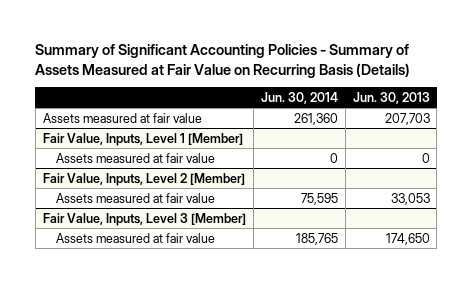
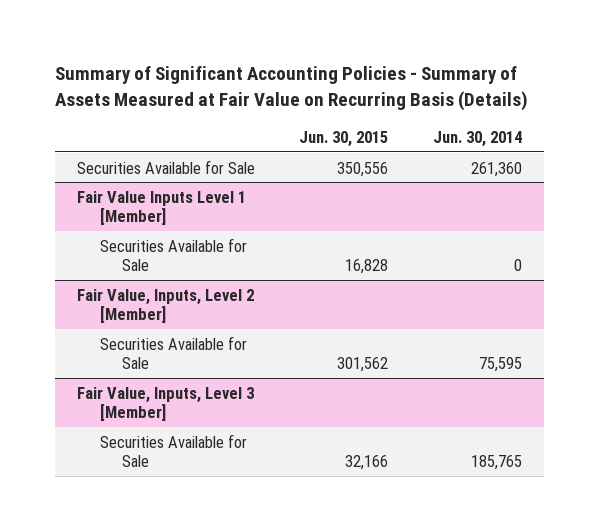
- | Jun. 30, 2014 | Jun. 30, 2013
+ | Jun. 30, 2015 | Jun. 30, 2014
- Assets measured at fair value | 261,360 | 207,703
- Fair Value, Inputs, Level 1 [Member]
- Assets measured at fair value | 0 | 0
+ Securities Available for Sale | 350,556 | 261,360
+ Fair Value Inputs Level 1 [Member]
+ Securities Available for Sale | 16,828 | 0
@ Fair Value, Inputs, Level 2 [Member]
- Assets measured at fair value | 75,595 | 33,053
+ Securities Available for Sale | 301,562 | 75,595
@ Fair Value, Inputs, Level 3 [Member]
- Assets measured at fair value | 185,765 | 174,650
+ Securities Available for Sale | 32,166 | 185,765

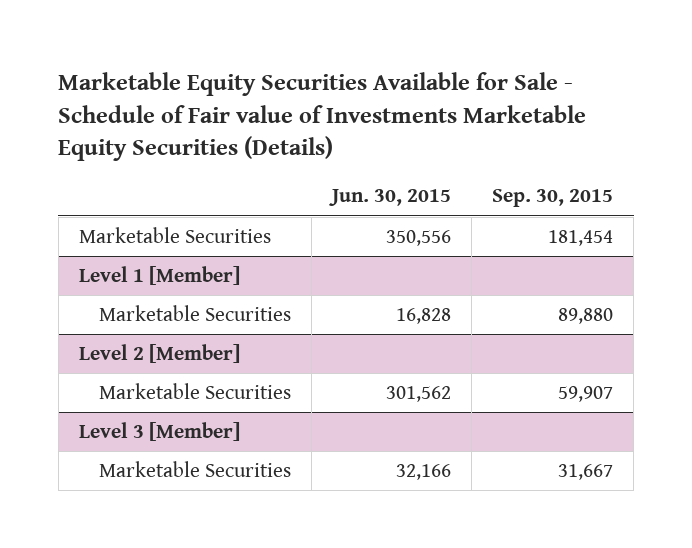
- Summary of Significant Accounting Policies - Summary of Assets Measured at Fair Value on Recurring Basis (Details)
+ Marketable Equity Securities Available for Sale - Schedule of Fair value of Investments Marketable Equity Securities (Details)
- | Jun. 30, 2015 | Jun. 30, 2014
+ | Jun. 30, 2015 | Sep. 30, 2015
- Securities Available for Sale | 350,556 | 261,360
- Fair Value Inputs Level 1 [Member]
- Securities Available for Sale | 16,828 | 0
- Fair Value, Inputs, Level 2 [Member]
- Securities Available for Sale | 301,562 | 75,595
- Fair Value, Inputs, Level 3 [Member]
- Securities Available for Sale | 32,166 | 185,765
+ Marketable Securities | 350,556 | 181,454
+ Level 1 [Member]
+ Marketable Securities | 16,828 | 89,880
+ Level 2 [Member]
+ Marketable Securities | 301,562 | 59,907
+ Level 3 [Member]
+ Marketable Securities | 32,166 | 31,667

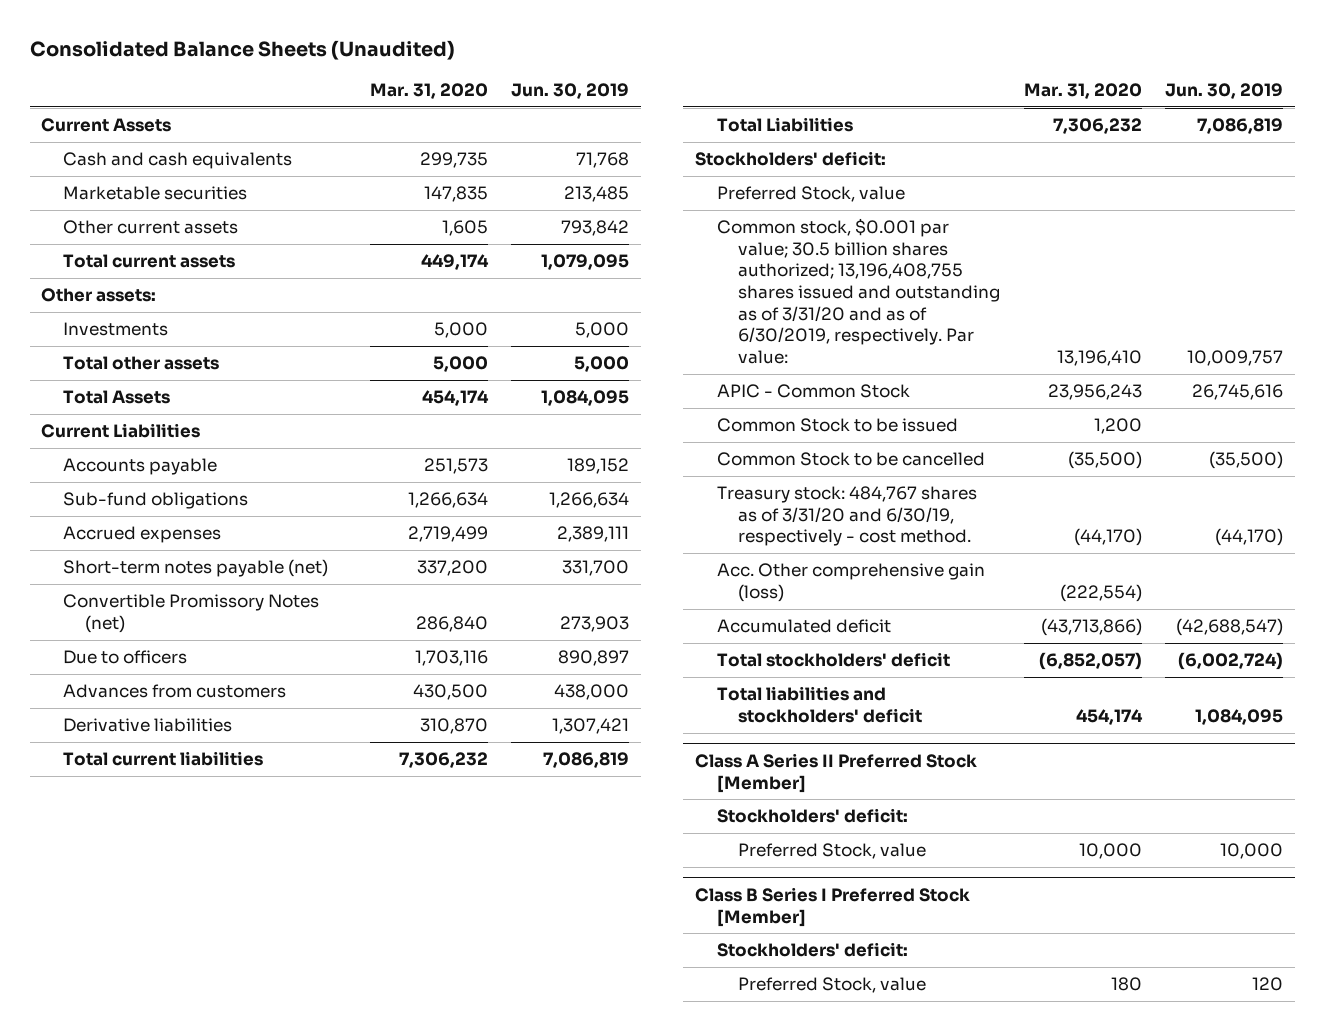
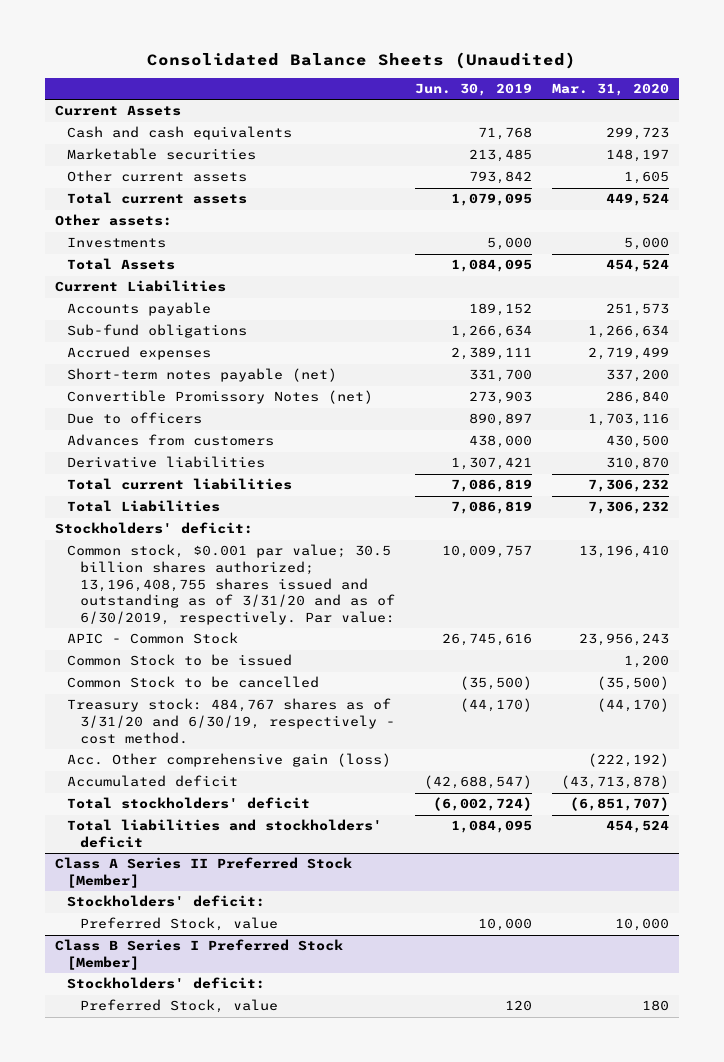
- | Mar. 31, 2020 | Jun. 30, 2019
+ | Jun. 30, 2019 | Mar. 31, 2020
- Cash and cash equivalents | 299,735 | 71,768
- Marketable securities | 147,835 | 213,485
+ Cash and cash equivalents | 71,768 | 299,723
+ Marketable securities | 213,485 | 148,197
- Total current assets | 449,174 | 1,079,095
+ Total current assets | 1,079,095 | 449,524
- Total other assets | 5,000 | 5,000
- Total Assets | 454,174 | 1,084,095
+ Total Assets | 1,084,095 | 454,524
- Preferred Stock, value
- Acc. Other comprehensive gain (loss) | (222,554) |
- Accumulated deficit | (43,713,866) | (42,688,547)
- Total stockholders' deficit | (6,852,057) | (6,002,724)
- Total liabilities and stockholders' deficit | 454,174 | 1,084,095
+ Acc. Other comprehensive gain (loss) | | (222,192)
+ Accumulated deficit | (42,688,547) | (43,713,878)
+ Total stockholders' deficit | (6,002,724) | (6,851,707)
+ Total liabilities and stockholders' deficit | 1,084,095 | 454,524

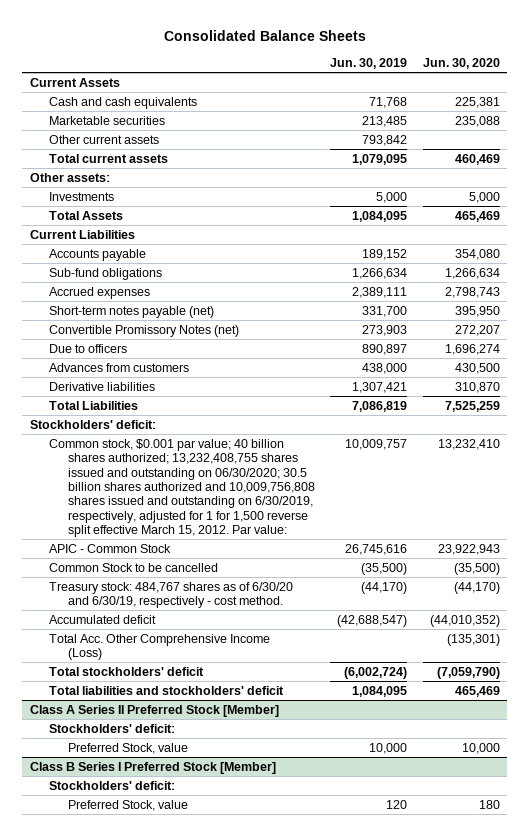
- Consolidated Balance Sheets (Unaudited)
+ Consolidated Balance Sheets
- | Jun. 30, 2019 | Mar. 31, 2020
+ | Jun. 30, 2019 | Jun. 30, 2020
- Total current liabilities | 7,086,819 | 7,306,232
- Common stock, $0.001 par value; 30.5 billion shares authorized; 13,196,408,755 shares issued and outstanding as of 3/31/20 and as of 6/30/2019, respectively. Par value: | 10,009,757 | 13,196,410
+ Common stock, $0.001 par value; 40 billion shares authorized; 13,232,408,755 shares issued and outstanding on 06/30/2020; 30.5 billion shares authorized and 10,009,756,808 shares issued and outstanding on 6/30/2019, respectively, adjusted for 1 for 1,500 reverse split effective March 15, 2012. Par value: | 10,009,757 | 13,232,410
- Common Stock to be issued | | 1,200
- Treasury stock: 484,767 shares as of 3/31/20 and 6/30/19, respectively - cost method. | (44,170) | (44,170)
- Acc. Other comprehensive gain (loss) | | (222,192)
+ Treasury stock: 484,767 shares as of 6/30/20 and 6/30/19, respectively - cost method. | (44,170) | (44,170)
+ Total Acc. Other Comprehensive Income (Loss) | | (135,301)

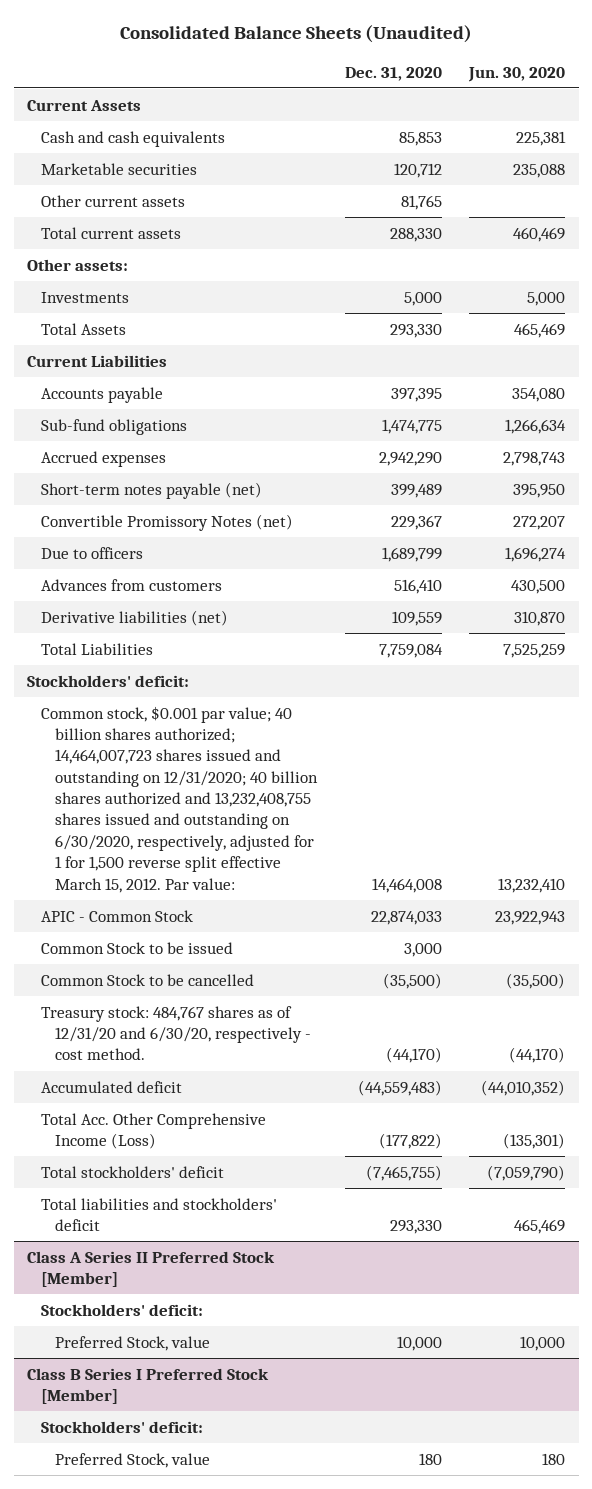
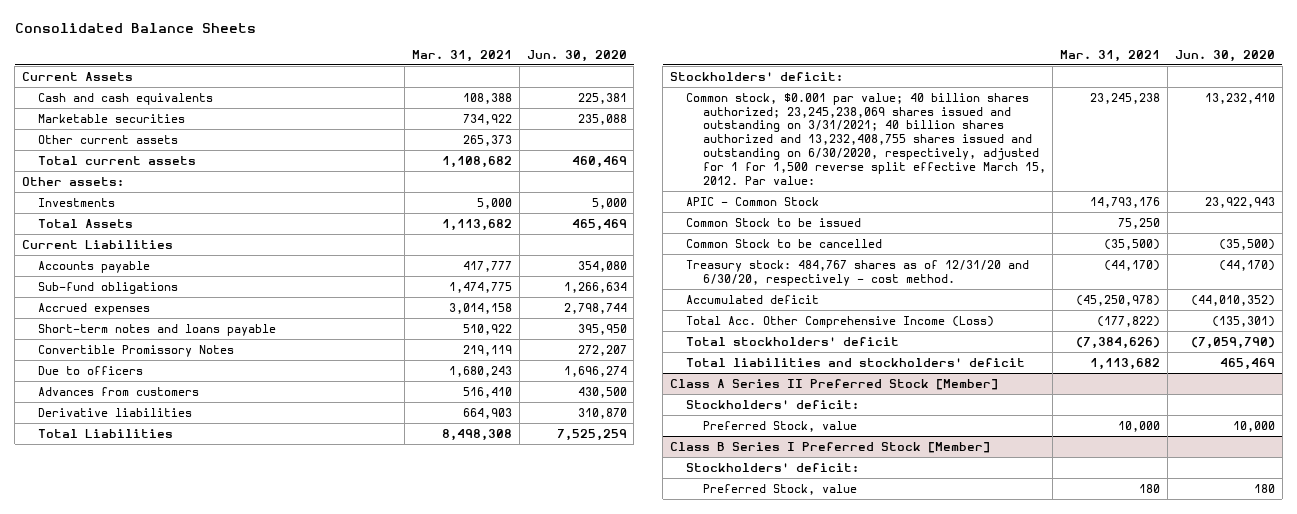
- Consolidated Balance Sheets (Unaudited)
+ Consolidated Balance Sheets
- | Dec. 31, 2020 | Jun. 30, 2020
+ | Mar. 31, 2021 | Jun. 30, 2020
- Accrued expenses | 2,942,290 | 2,798,743
- Short-term notes payable (net) | 399,489 | 395,950
- Convertible Promissory Notes (net) | 229,367 | 272,207
+ Accrued expenses | 3,014,158 | 2,798,744
+ Short-term notes and loans payable | 510,922 | 395,950
+ Convertible Promissory Notes | 219,119 | 272,207
- Derivative liabilities (net) | 109,559 | 310,870
+ Derivative liabilities | 664,903 | 310,870
- Common stock, $0.001 par value; 40 billion shares authorized; 14,464,007,723 shares issued and outstanding on 12/31/2020; 40 billion shares authorized and 13,232,408,755 shares issued and outstanding on 6/30/2020, respectively, adjusted for 1 for 1,500 reverse split effective March 15, 2012. Par value: | 14,464,008 | 13,232,410
+ Common stock, $0.001 par value; 40 billion shares authorized; 23,245,238,069 shares issued and outstanding on 3/31/2021; 40 billion shares authorized and 13,232,408,755 shares issued and outstanding on 6/30/2020, respectively, adjusted for 1 for 1,500 reverse split effective March 15, 2012. Par value: | 23,245,238 | 13,232,410

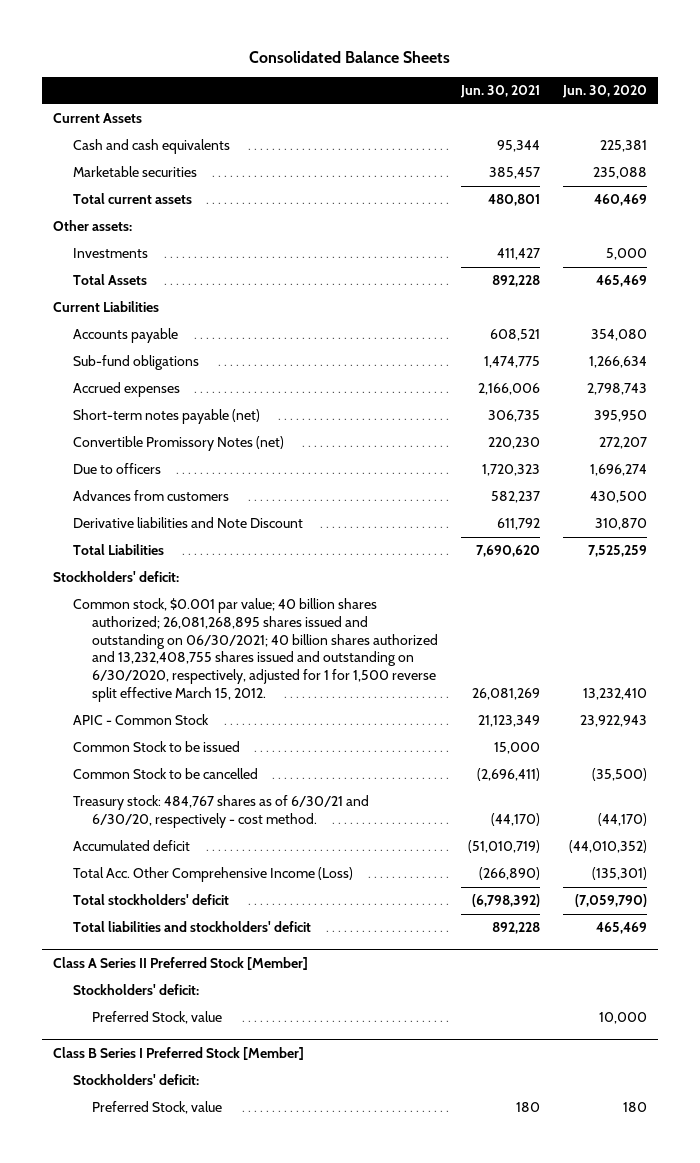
- | Mar. 31, 2021 | Jun. 30, 2020
+ | Jun. 30, 2021 | Jun. 30, 2020
- Other current assets | 265,373 |
- Accrued expenses | 3,014,158 | 2,798,744
- Short-term notes and loans payable | 510,922 | 395,950
- Convertible Promissory Notes | 219,119 | 272,207
+ Accrued expenses | 2,166,006 | 2,798,743
+ Short-term notes payable (net) | 306,735 | 395,950
+ Convertible Promissory Notes (net) | 220,230 | 272,207
- Derivative liabilities | 664,903 | 310,870
+ Derivative liabilities and Note Discount | 611,792 | 310,870
- Common stock, $0.001 par value; 40 billion shares authorized; 23,245,238,069 shares issued and outstanding on 3/31/2021; 40 billion shares authorized and 13,232,408,755 shares issued and outstanding on 6/30/2020, respectively, adjusted for 1 for 1,500 reverse split effective March 15, 2012. Par value: | 23,245,238 | 13,232,410
+ Common stock, $0.001 par value; 40 billion shares authorized; 26,081,268,895 shares issued and outstanding on 06/30/2021; 40 billion shares authorized and 13,232,408,755 shares issued and outstanding on 6/30/2020, respectively, adjusted for 1 for 1,500 reverse split effective March 15, 2012. | 26,081,269 | 13,232,410
- Treasury stock: 484,767 shares as of 12/31/20 and 6/30/20, respectively - cost method. | (44,170) | (44,170)
+ Treasury stock: 484,767 shares as of 6/30/21 and 6/30/20, respectively - cost method. | (44,170) | (44,170)

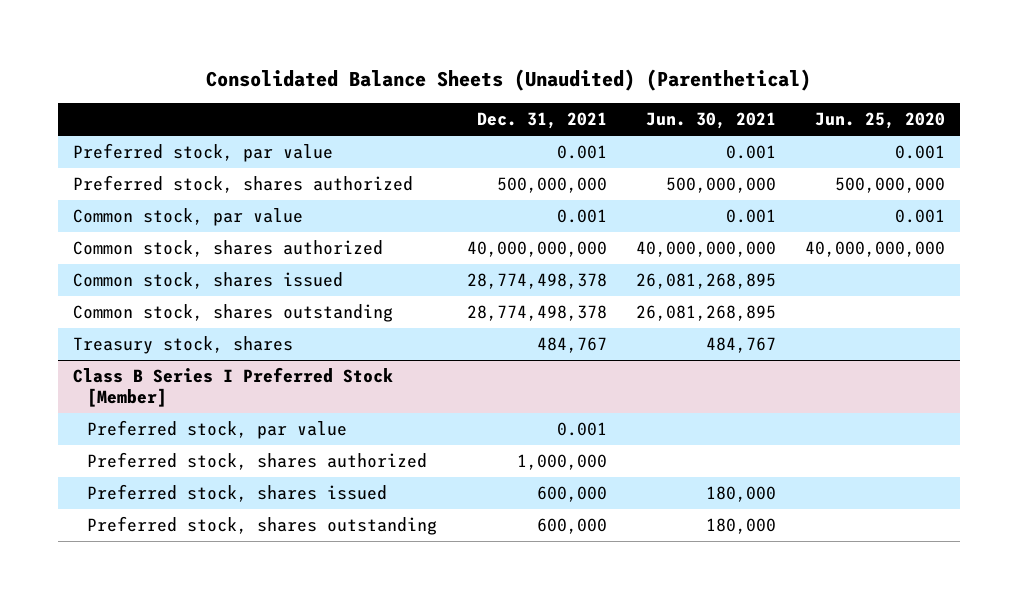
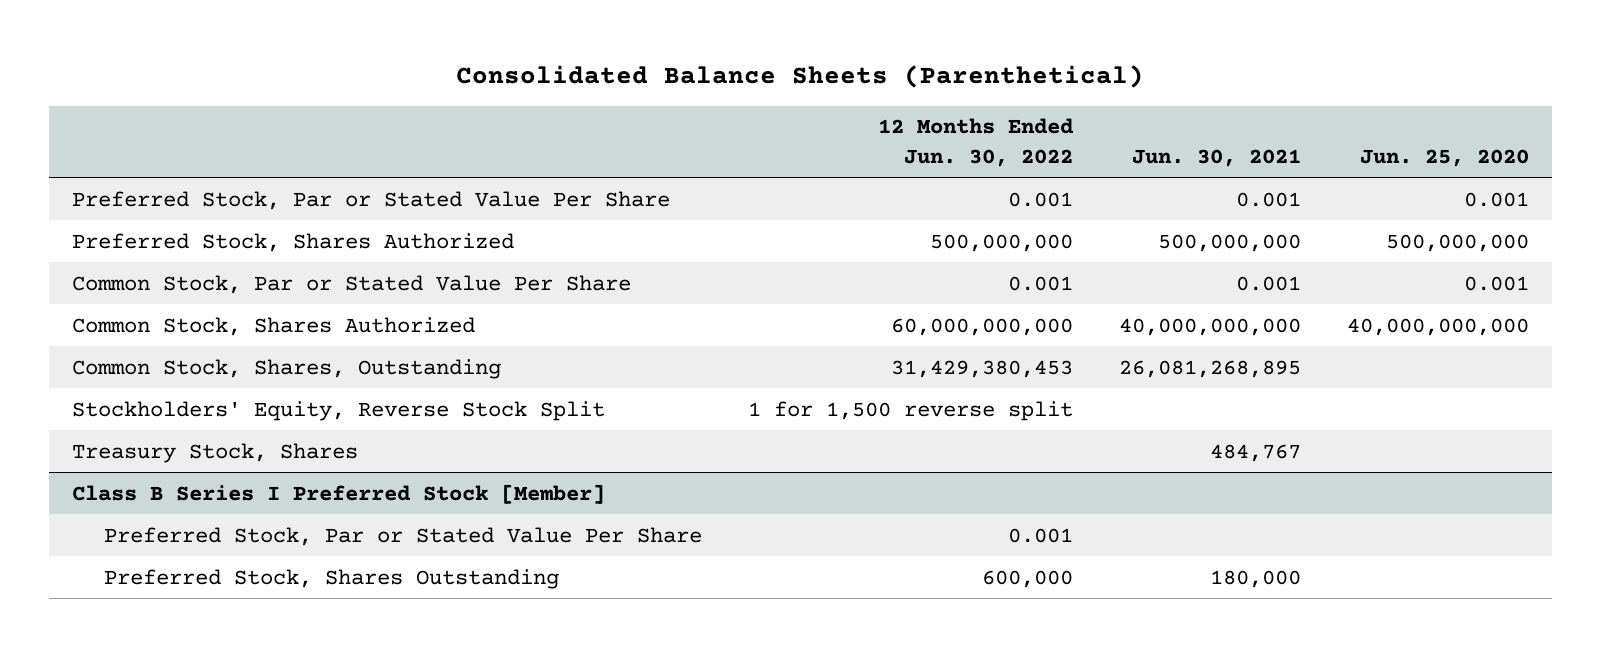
- Consolidated Balance Sheets (Unaudited) (Parenthetical)
+ Consolidated Balance Sheets (Parenthetical)
- | Dec. 31, 2021 | Jun. 30, 2021 | Jun. 25, 2020
+ | 12 Months Ended Jun. 30, 2022 | Jun. 30, 2021 | Jun. 25, 2020
- Preferred stock, par value | 0.001 | 0.001 | 0.001
- Preferred stock, shares authorized | 500,000,000 | 500,000,000 | 500,000,000
- Common stock, par value | 0.001 | 0.001 | 0.001
- Common stock, shares authorized | 40,000,000,000 | 40,000,000,000 | 40,000,000,000
- Common stock, shares issued | 28,774,498,378 | 26,081,268,895 |
- Common stock, shares outstanding | 28,774,498,378 | 26,081,268,895 |
- Treasury stock, shares | 484,767 | 484,767 |
+ Preferred Stock, Par or Stated Value Per Share | 0.001 | 0.001 | 0.001
+ Preferred Stock, Shares Authorized | 500,000,000 | 500,000,000 | 500,000,000
+ Common Stock, Par or Stated Value Per Share | 0.001 | 0.001 | 0.001
+ Common Stock, Shares Authorized | 60,000,000,000 | 40,000,000,000 | 40,000,000,000
+ Common Stock, Shares, Outstanding | 31,429,380,453 | 26,081,268,895 |
+ Stockholders' Equity, Reverse Stock Split | 1 for 1,500 reverse split | |
+ Treasury Stock, Shares | | 484,767 |
@ Class B Series I Preferred Stock [Member]
- Preferred stock, par value | 0.001 | |
- Preferred stock, shares authorized | 1,000,000 | |
- Preferred stock, shares issued | 600,000 | 180,000 |
- Preferred stock, shares outstanding | 600,000 | 180,000 |
+ Preferred Stock, Par or Stated Value Per Share | 0.001 | |
+ Preferred Stock, Shares Outstanding | 600,000 | 180,000 |

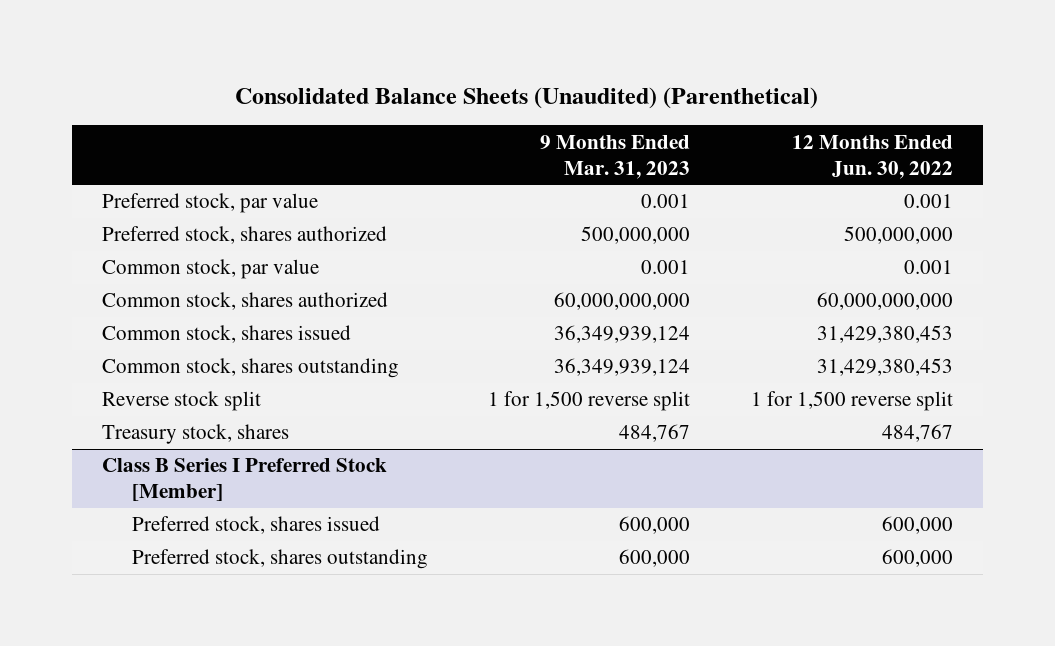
- Consolidated Balance Sheets (Parenthetical)
+ Consolidated Balance Sheets (Unaudited) (Parenthetical)
- | 12 Months Ended Jun. 30, 2022 | Jun. 30, 2021 | Jun. 25, 2020
+ | 9 Months Ended Mar. 31, 2023 | 12 Months Ended Jun. 30, 2022
- Preferred Stock, Par or Stated Value Per Share | 0.001 | 0.001 | 0.001
- Preferred Stock, Shares Authorized | 500,000,000 | 500,000,000 | 500,000,000
- Common Stock, Par or Stated Value Per Share | 0.001 | 0.001 | 0.001
- Common Stock, Shares Authorized | 60,000,000,000 | 40,000,000,000 | 40,000,000,000
- Common Stock, Shares, Outstanding | 31,429,380,453 | 26,081,268,895 |
- Stockholders' Equity, Reverse Stock Split | 1 for 1,500 reverse split | |
- Treasury Stock, Shares | | 484,767 |
+ Preferred stock, par value | 0.001 | 0.001
+ Preferred stock, shares authorized | 500,000,000 | 500,000,000
+ Common stock, par value | 0.001 | 0.001
+ Common stock, shares authorized | 60,000,000,000 | 60,000,000,000
+ Common stock, shares issued | 36,349,939,124 | 31,429,380,453
+ Common stock, shares outstanding | 36,349,939,124 | 31,429,380,453
+ Reverse stock split | 1 for 1,500 reverse split | 1 for 1,500 reverse split
+ Treasury stock, shares | 484,767 | 484,767
@ Class B Series I Preferred Stock [Member]
- Preferred Stock, Par or Stated Value Per Share | 0.001 | |
- Preferred Stock, Shares Outstanding | 600,000 | 180,000 |
+ Preferred stock, shares issued | 600,000 | 600,000
+ Preferred stock, shares outstanding | 600,000 | 600,000

